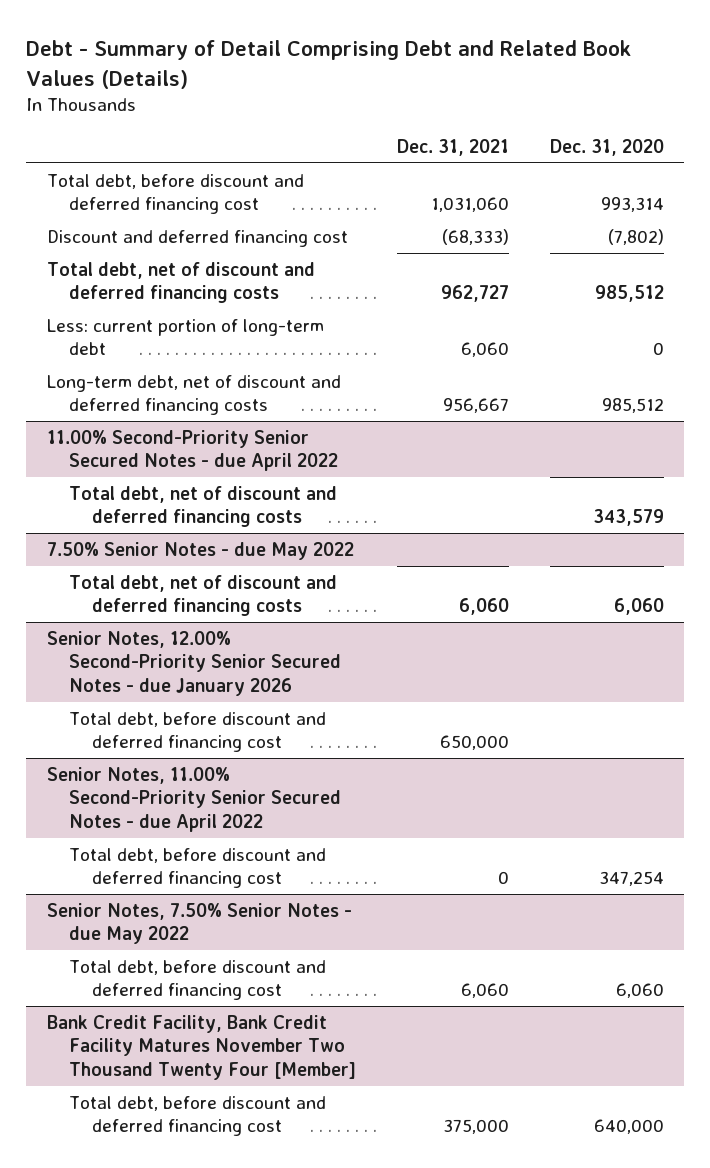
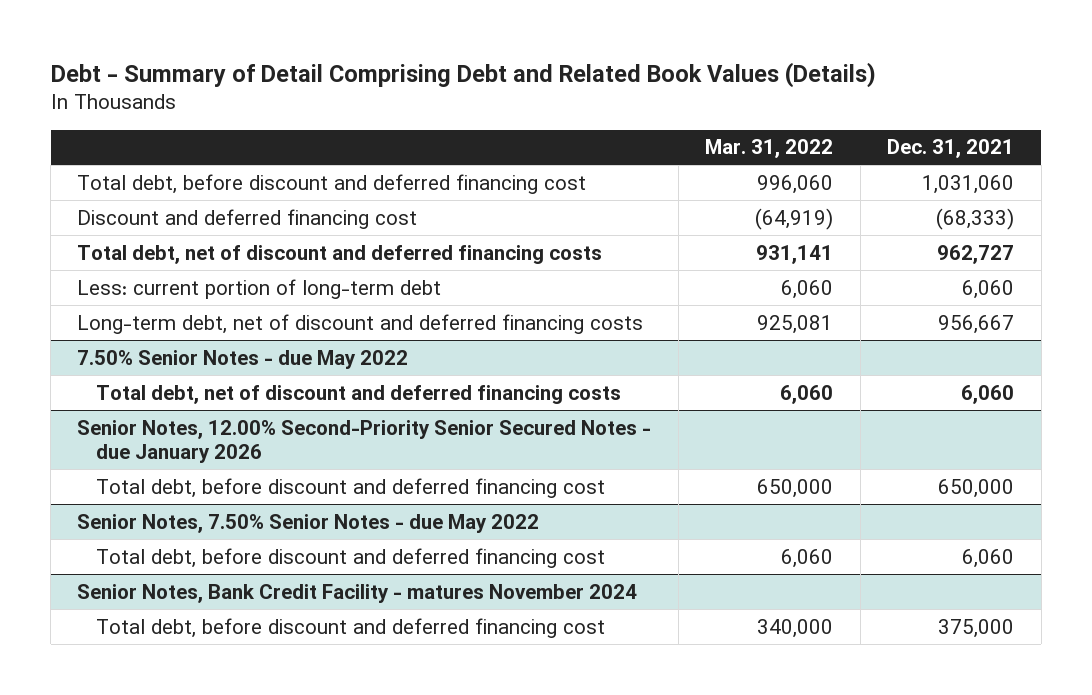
- | Dec. 31, 2021 | Dec. 31, 2020
+ | Mar. 31, 2022 | Dec. 31, 2021
- 11.00% Second-Priority Senior Secured Notes - due April 2022
- Total debt, net of discount and deferred financing costs | | 343,579
- Senior Notes, 11.00% Second-Priority Senior Secured Notes - due April 2022
- Total debt, before discount and deferred financing cost | 0 | 347,254
- Bank Credit Facility, Bank Credit Facility Matures November Two Thousand Twenty Four [Member]
+ Senior Notes, Bank Credit Facility - matures November 2024

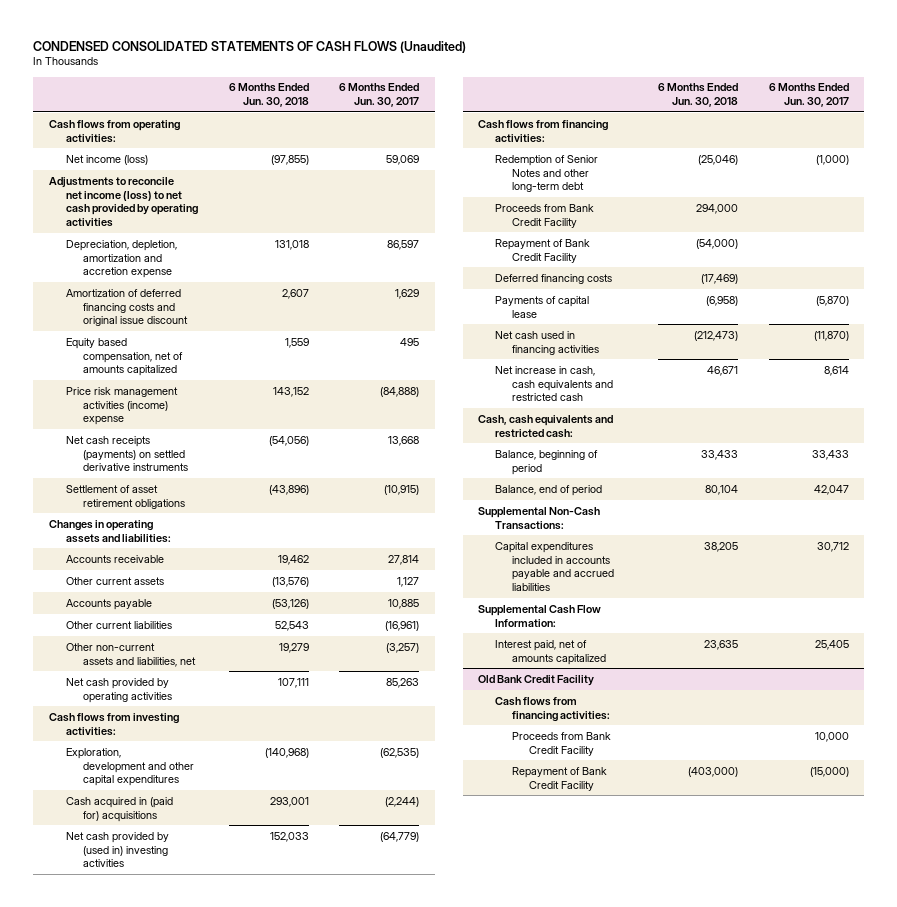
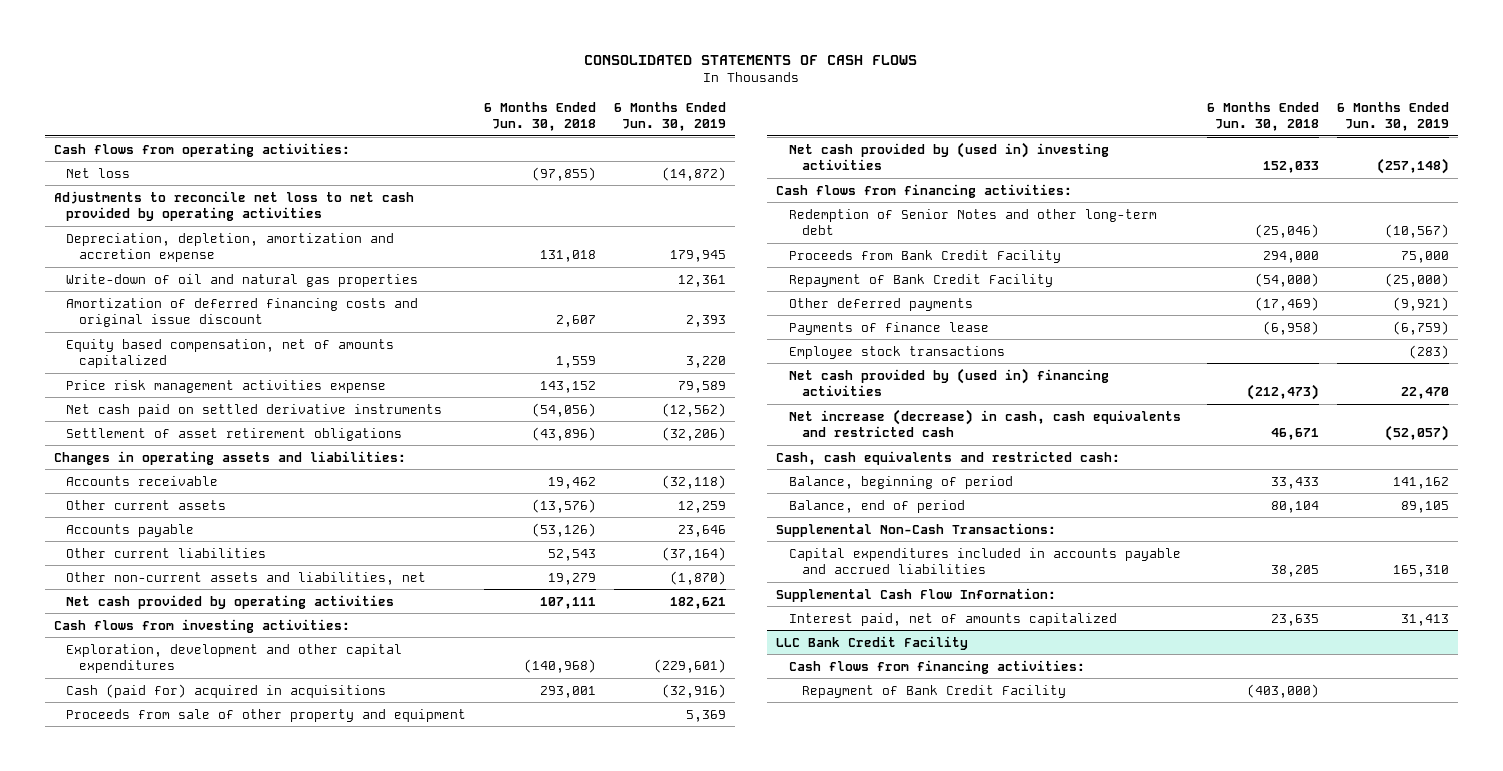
- CONDENSED CONSOLIDATED STATEMENTS OF CASH FLOWS (Unaudited)
+ CONSOLIDATED STATEMENTS OF CASH FLOWS
- | 6 Months Ended Jun. 30, 2018 | 6 Months Ended Jun. 30, 2017
+ | 6 Months Ended Jun. 30, 2018 | 6 Months Ended Jun. 30, 2019
- Net income (loss) | (97,855) | 59,069
- Adjustments to reconcile net income (loss) to net cash provided by operating activities
+ Net loss | (97,855) | (14,872)
+ Adjustments to reconcile net loss to net cash provided by operating activities
+ Write-down of oil and natural gas properties | | 12,361
- Price risk management activities (income) expense | 143,152 | (84,888)
- Net cash receipts (payments) on settled derivative instruments | (54,056) | 13,668
+ Price risk management activities expense | 143,152 | 79,589
+ Net cash paid on settled derivative instruments | (54,056) | (12,562)
- Cash acquired in (paid for) acquisitions | 293,001 | (2,244)
+ Cash (paid for) acquired in acquisitions | 293,001 | (32,916)
+ Proceeds from sale of other property and equipment | | 5,369
- Deferred financing costs | (17,469) |
- Payments of capital lease | (6,958) | (5,870)
- Net cash used in financing activities | (212,473) | (11,870)
- Net increase in cash, cash equivalents and restricted cash | 46,671 | 8,614
+ Other deferred payments | (17,469) | (9,921)
+ Payments of finance lease | (6,958) | (6,759)
+ Employee stock transactions | | (283)
+ Net cash provided by (used in) financing activities | (212,473) | 22,470
+ Net increase (decrease) in cash, cash equivalents and restricted cash | 46,671 | (52,057)
- Old Bank Credit Facility
+ LLC Bank Credit Facility
- Proceeds from Bank Credit Facility | | 10,000

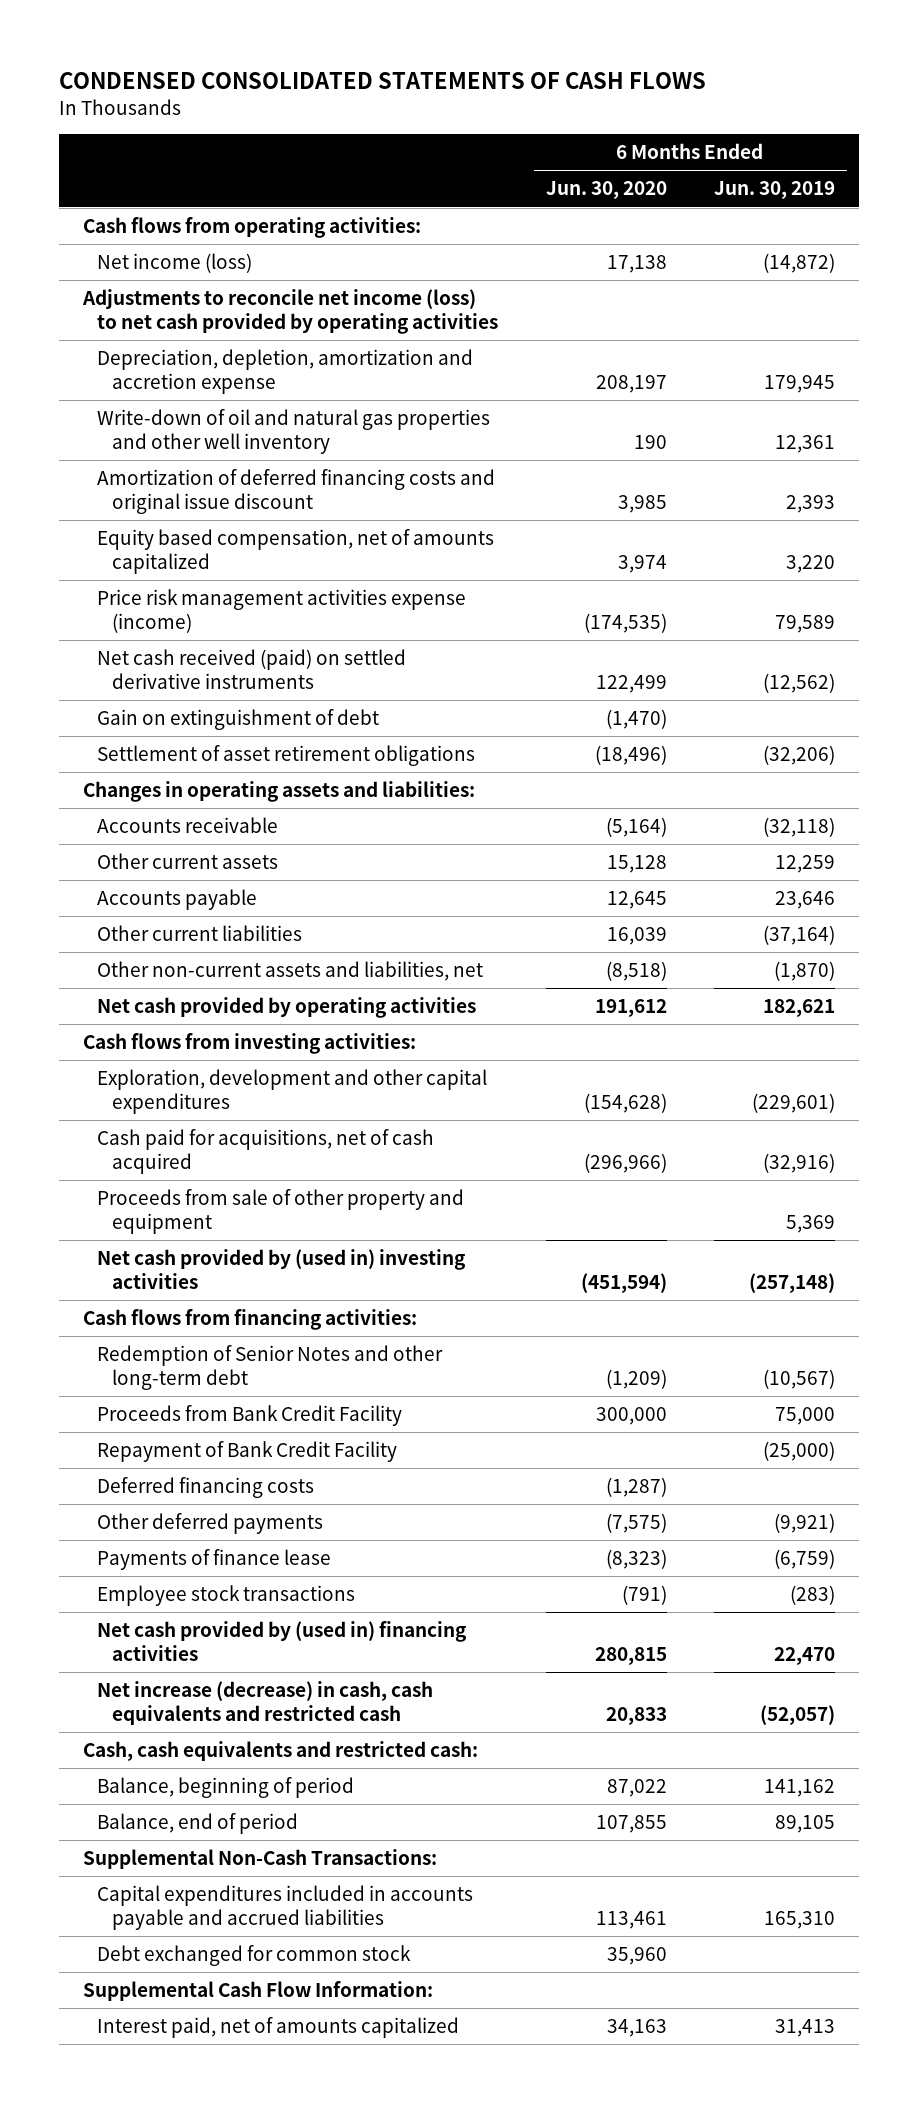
- CONSOLIDATED STATEMENTS OF CASH FLOWS
+ CONDENSED CONSOLIDATED STATEMENTS OF CASH FLOWS
- | 6 Months Ended Jun. 30, 2018 | 6 Months Ended Jun. 30, 2019
+ | 6 Months Ended Jun. 30, 2020 | 6 Months Ended Jun. 30, 2019
- Net loss | (97,855) | (14,872)
- Adjustments to reconcile net loss to net cash provided by operating activities
+ Net income (loss) | 17,138 | (14,872)
+ Adjustments to reconcile net income (loss) to net cash provided by operating activities
- Write-down of oil and natural gas properties | | 12,361
+ Write-down of oil and natural gas properties and other well inventory | 190 | 12,361
- Price risk management activities expense | 143,152 | 79,589
- Net cash paid on settled derivative instruments | (54,056) | (12,562)
+ Price risk management activities expense (income) | (174,535) | 79,589
+ Net cash received (paid) on settled derivative instruments | 122,499 | (12,562)
+ Gain on extinguishment of debt | (1,470) |
- Cash (paid for) acquired in acquisitions | 293,001 | (32,916)
+ Cash paid for acquisitions, net of cash acquired | (296,966) | (32,916)
+ Deferred financing costs | (1,287) |
+ Debt exchanged for common stock | 35,960 |
- LLC Bank Credit Facility
- Cash flows from financing activities:
- Repayment of Bank Credit Facility | (403,000) |

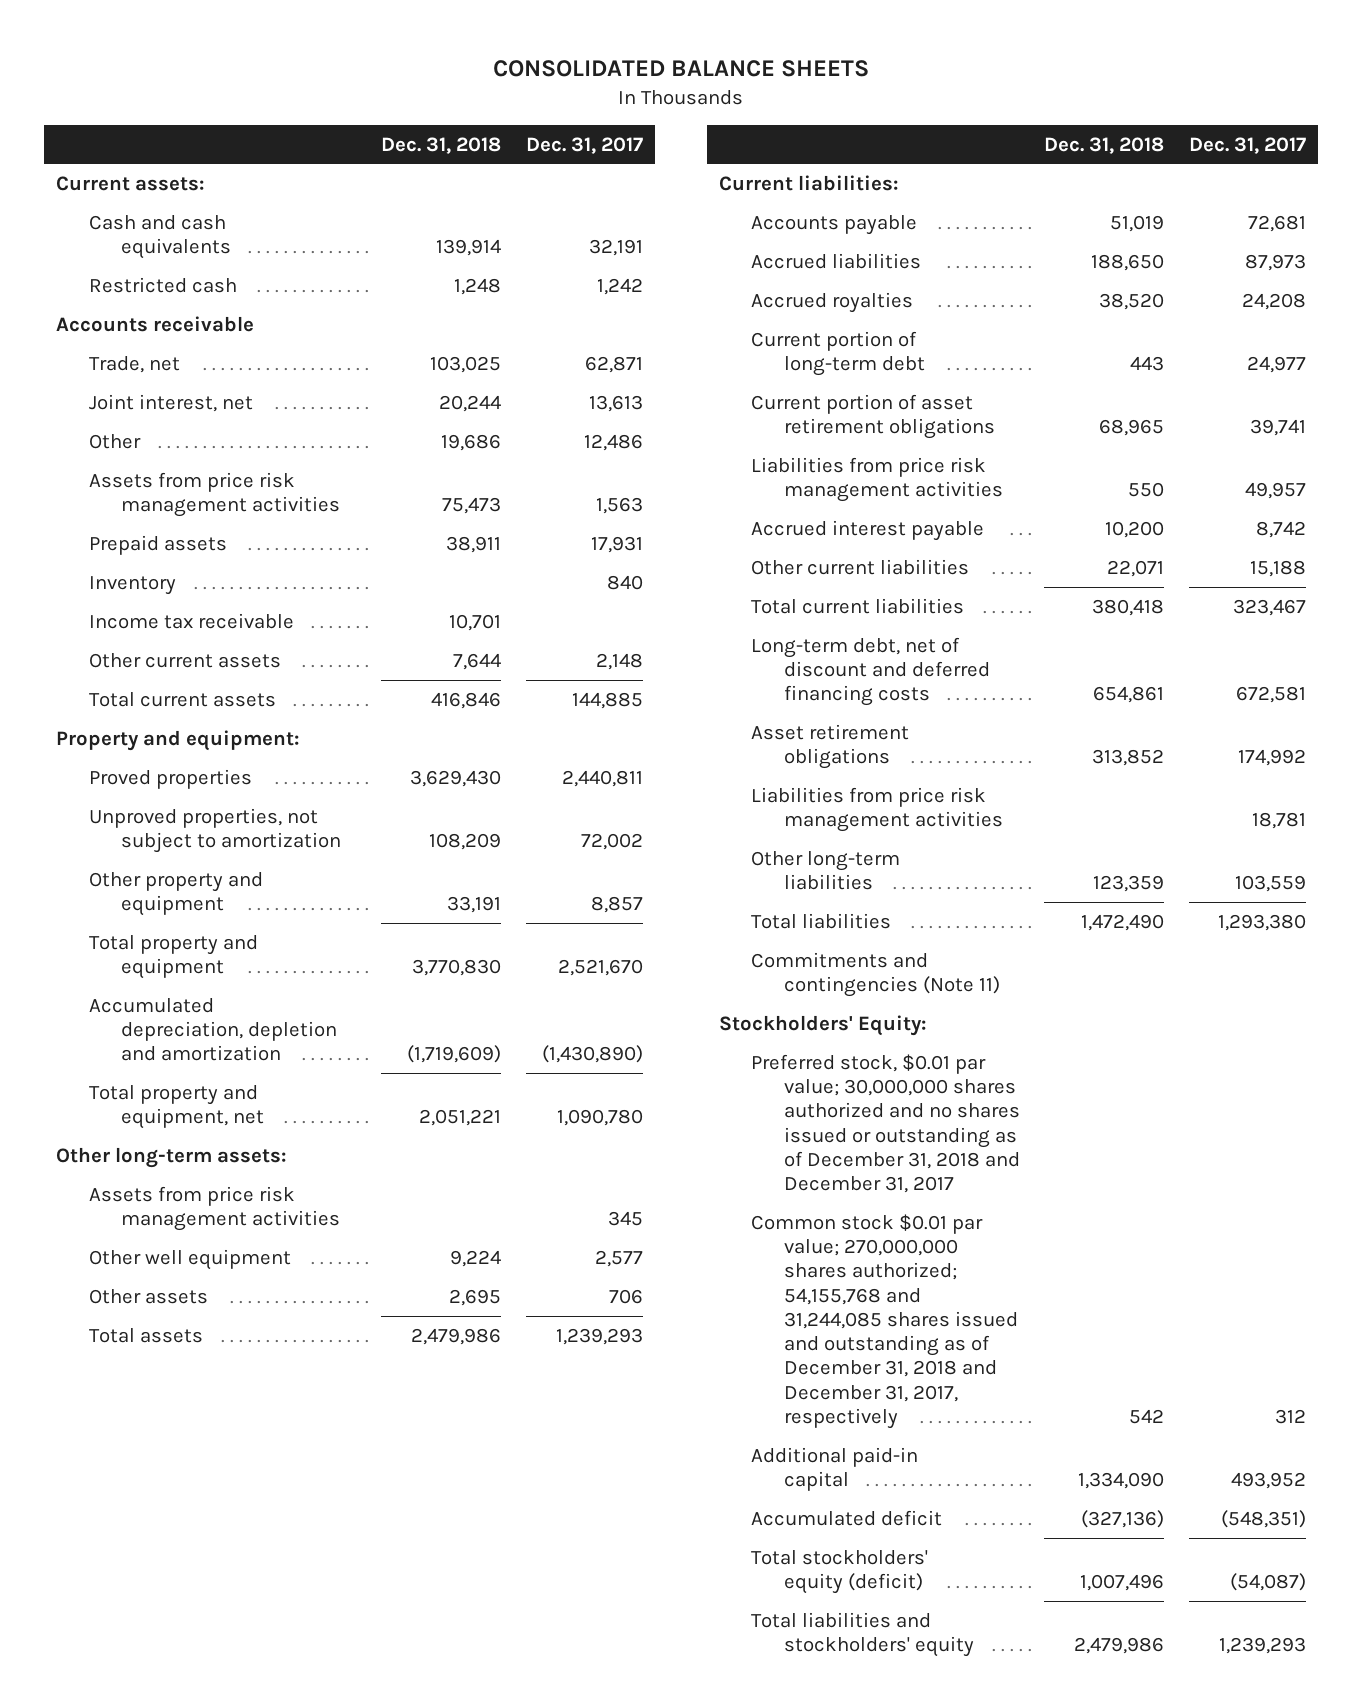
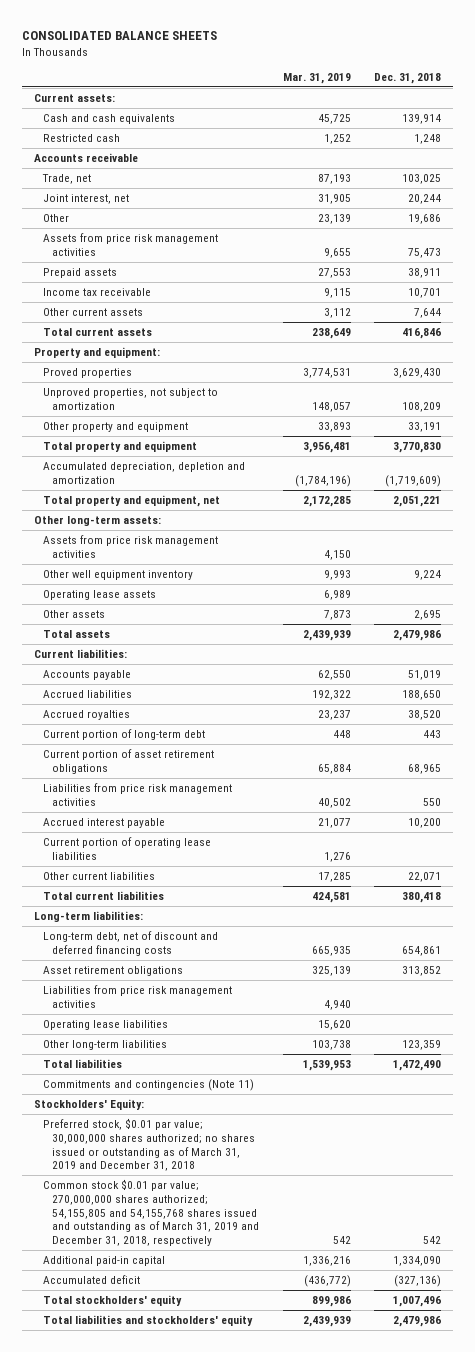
- | Dec. 31, 2018 | Dec. 31, 2017
+ | Mar. 31, 2019 | Dec. 31, 2018
- Inventory | | 840
- Other well equipment | 9,224 | 2,577
+ Other well equipment inventory | 9,993 | 9,224
+ Operating lease assets | 6,989 |
+ Current portion of operating lease liabilities | 1,276 |
+ Long-term liabilities:
+ Operating lease liabilities | 15,620 |
- Preferred stock, $0.01 par value; 30,000,000 shares authorized and no shares issued or outstanding as of December 31, 2018 and December 31, 2017
- Common stock $0.01 par value; 270,000,000 shares authorized; 54,155,768 and 31,244,085 shares issued and outstanding as of December 31, 2018 and December 31, 2017, respectively | 542 | 312
+ Preferred stock, $0.01 par value; 30,000,000 shares authorized; no shares issued or outstanding as of March 31, 2019 and December 31, 2018
+ Common stock $0.01 par value; 270,000,000 shares authorized; 54,155,805 and 54,155,768 shares issued and outstanding as of March 31, 2019 and December 31, 2018, respectively | 542 | 542
- Total stockholders' equity (deficit) | 1,007,496 | (54,087)
+ Total stockholders' equity | 899,986 | 1,007,496

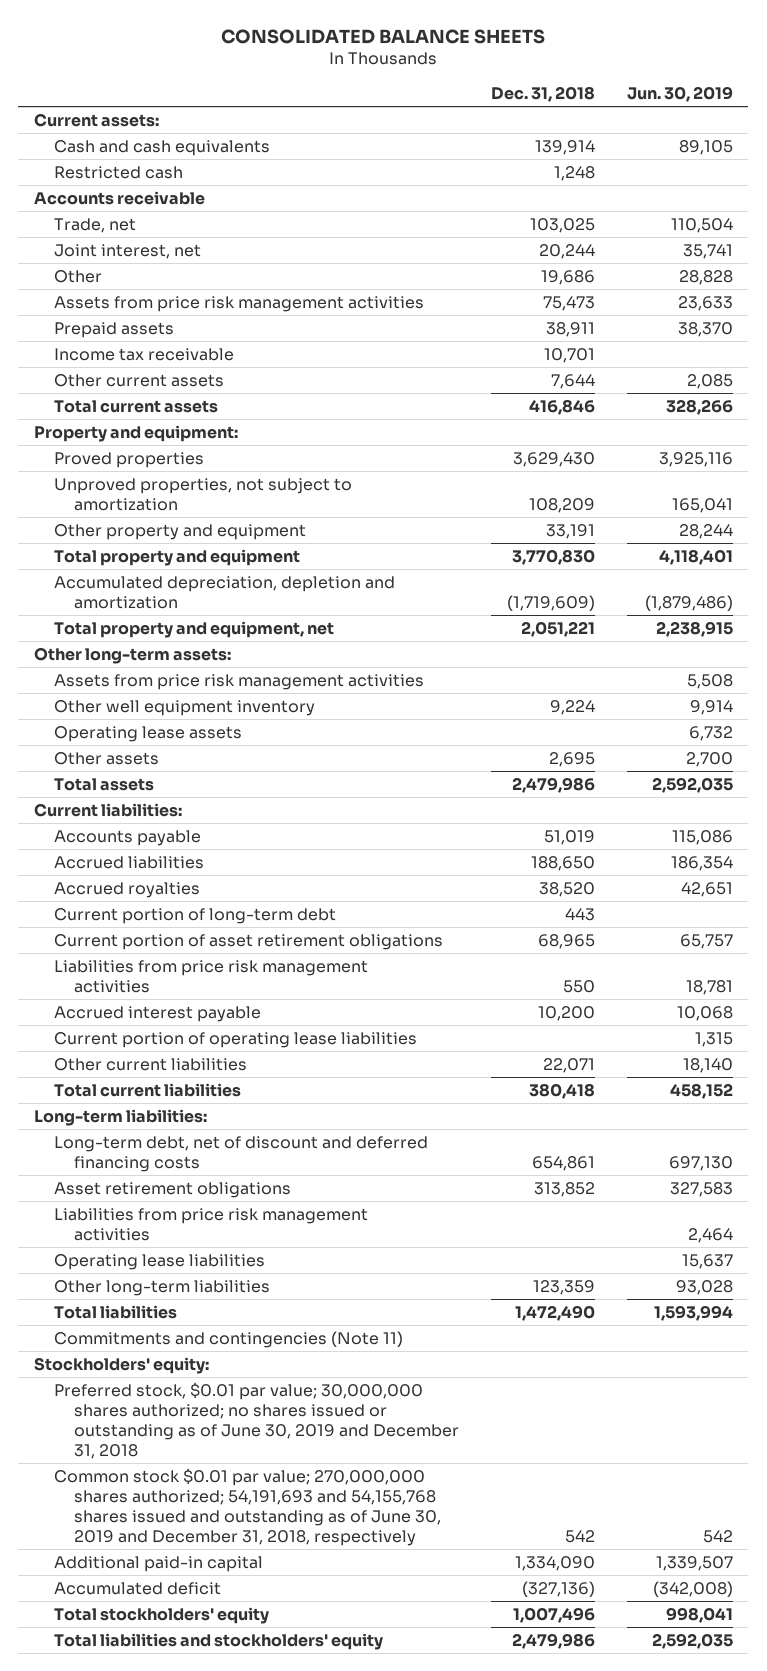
- | Mar. 31, 2019 | Dec. 31, 2018
+ | Dec. 31, 2018 | Jun. 30, 2019
- Stockholders' Equity:
- Preferred stock, $0.01 par value; 30,000,000 shares authorized; no shares issued or outstanding as of March 31, 2019 and December 31, 2018
- Common stock $0.01 par value; 270,000,000 shares authorized; 54,155,805 and 54,155,768 shares issued and outstanding as of March 31, 2019 and December 31, 2018, respectively | 542 | 542
+ Stockholders' equity:
+ Preferred stock, $0.01 par value; 30,000,000 shares authorized; no shares issued or outstanding as of June 30, 2019 and December 31, 2018
+ Common stock $0.01 par value; 270,000,000 shares authorized; 54,191,693 and 54,155,768 shares issued and outstanding as of June 30, 2019 and December 31, 2018, respectively | 542 | 542

